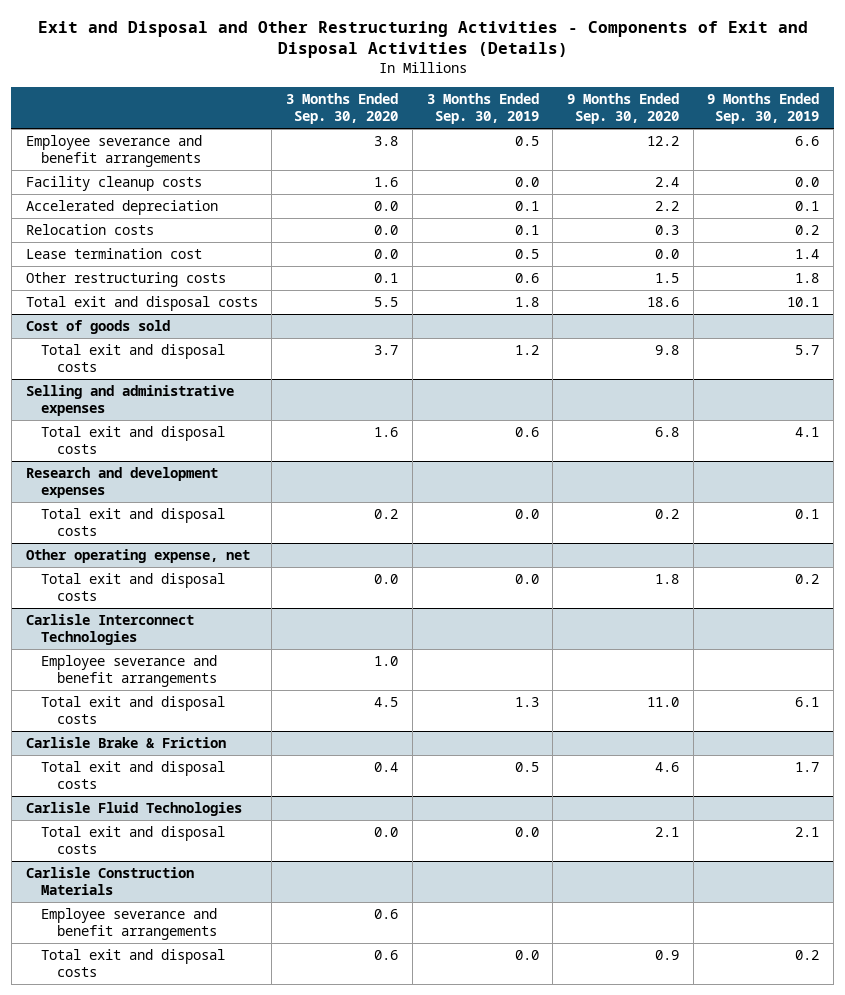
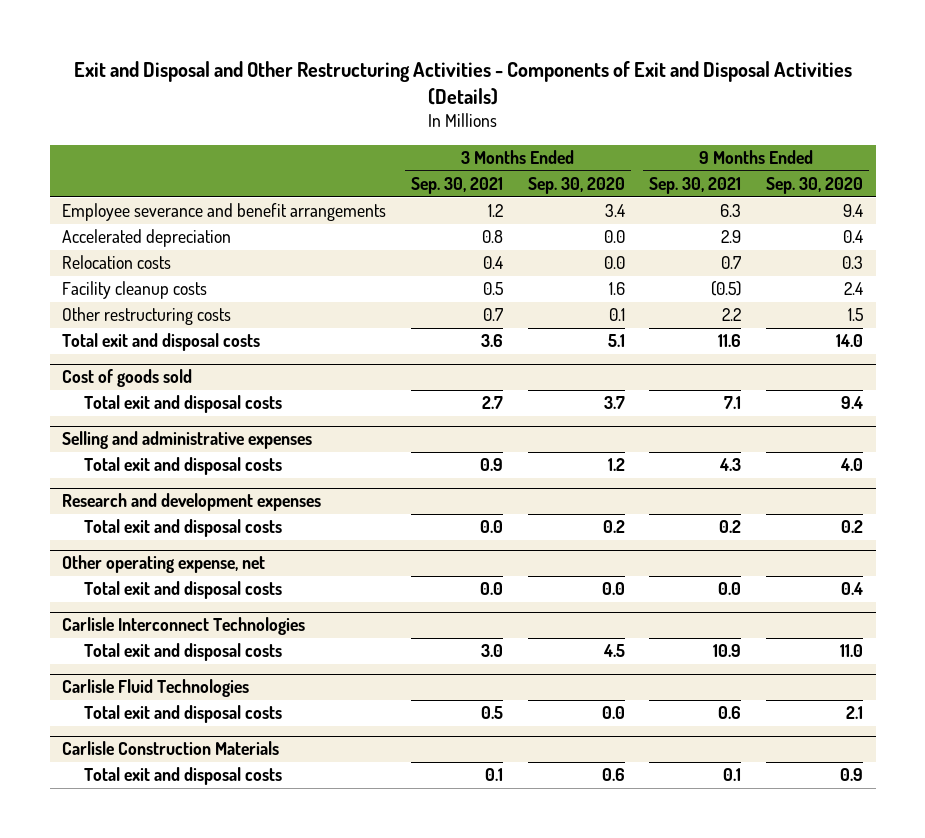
- | 3 Months Ended Sep. 30, 2020 | 3 Months Ended Sep. 30, 2019 | 9 Months Ended Sep. 30, 2020 | 9 Months Ended Sep. 30, 2019
+ | 3 Months Ended Sep. 30, 2021 | 3 Months Ended Sep. 30, 2020 | 9 Months Ended Sep. 30, 2021 | 9 Months Ended Sep. 30, 2020
- Employee severance and benefit arrangements | 3.8 | 0.5 | 12.2 | 6.6
- Accelerated depreciation | 0.0 | 0.1 | 2.2 | 0.1
+ Employee severance and benefit arrangements | 1.2 | 3.4 | 6.3 | 9.4
+ Accelerated depreciation | 0.8 | 0.0 | 2.9 | 0.4
- Lease termination cost | 0.0 | 0.5 | 0.0 | 1.4
moved down: Facility cleanup costs | 0.5 | 1.6 | (0.5) | 2.4
- Total exit and disposal costs | 5.5 | 1.8 | 18.6 | 10.1
+ Total exit and disposal costs | 3.6 | 5.1 | 11.6 | 14.0
@ Cost of goods sold
- Total exit and disposal costs | 3.7 | 1.2 | 9.8 | 5.7
+ Total exit and disposal costs | 2.7 | 3.7 | 7.1 | 9.4
@ Selling and administrative expenses
- Total exit and disposal costs | 1.6 | 0.6 | 6.8 | 4.1
+ Total exit and disposal costs | 0.9 | 1.2 | 4.3 | 4.0
@ Other operating expense, net
- Total exit and disposal costs | 0.0 | 0.0 | 1.8 | 0.2
+ Total exit and disposal costs | 0.0 | 0.0 | 0.0 | 0.4
@ Carlisle Interconnect Technologies
- Employee severance and benefit arrangements | 1.0 | | |
- Carlisle Brake & Friction
- Total exit and disposal costs | 0.4 | 0.5 | 4.6 | 1.7
@ Carlisle Construction Materials
- Employee severance and benefit arrangements | 0.6 | | |

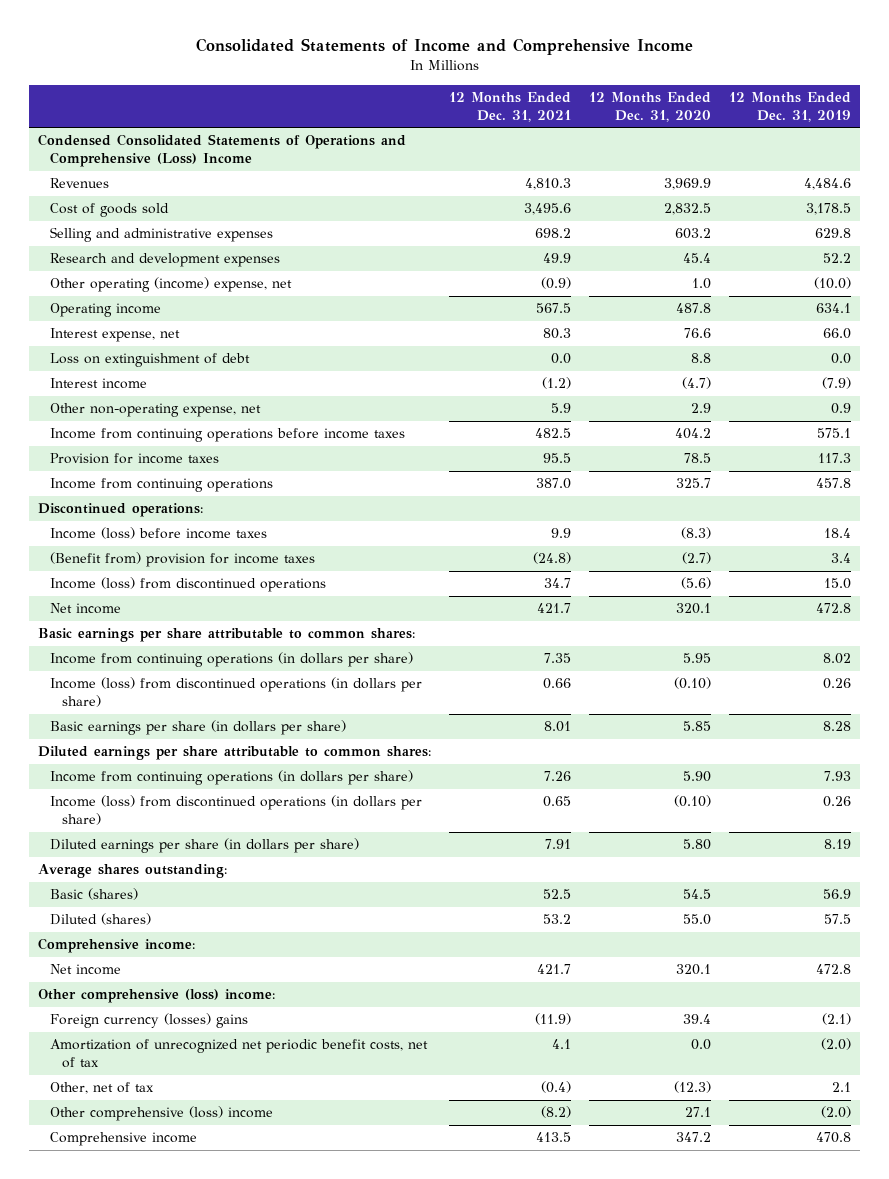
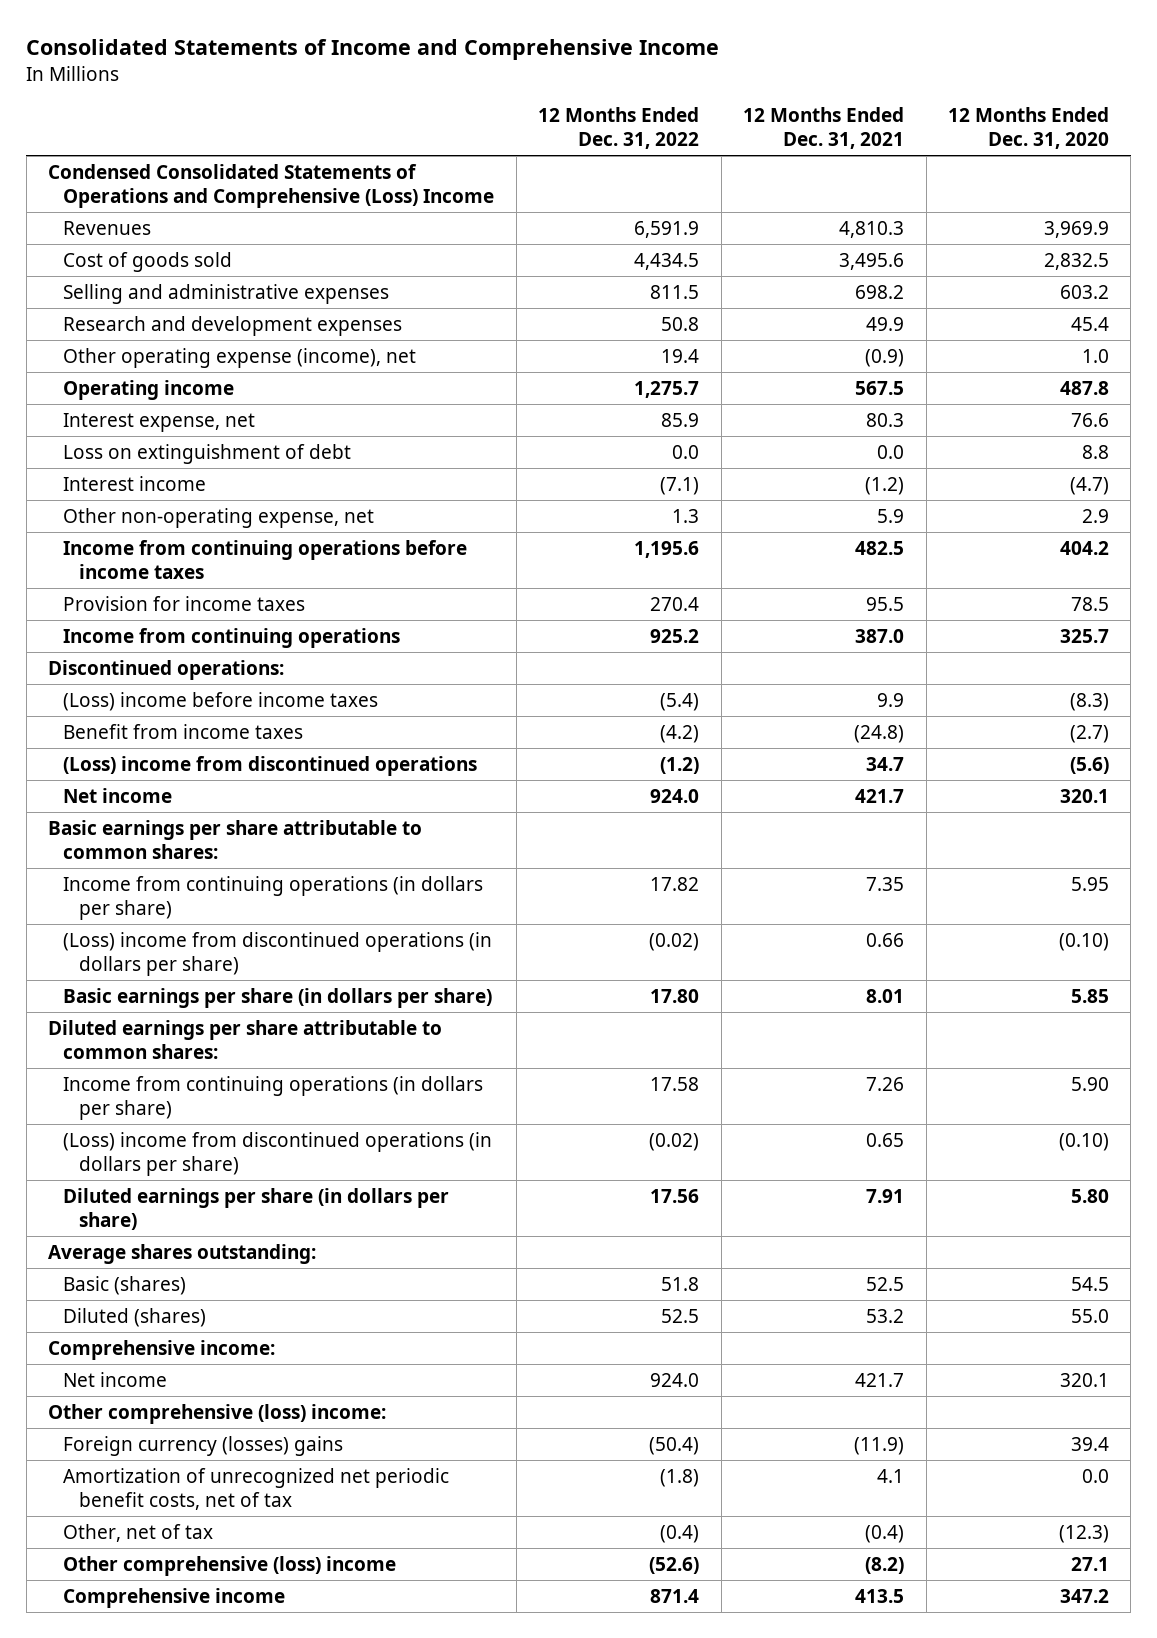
- | 12 Months Ended Dec. 31, 2021 | 12 Months Ended Dec. 31, 2020 | 12 Months Ended Dec. 31, 2019
+ | 12 Months Ended Dec. 31, 2022 | 12 Months Ended Dec. 31, 2021 | 12 Months Ended Dec. 31, 2020
- Other operating (income) expense, net | (0.9) | 1.0 | (10.0)
+ Other operating expense (income), net | 19.4 | (0.9) | 1.0
- Income (loss) before income taxes | 9.9 | (8.3) | 18.4
- (Benefit from) provision for income taxes | (24.8) | (2.7) | 3.4
- Income (loss) from discontinued operations | 34.7 | (5.6) | 15.0
+ (Loss) income before income taxes | (5.4) | 9.9 | (8.3)
+ Benefit from income taxes | (4.2) | (24.8) | (2.7)
+ (Loss) income from discontinued operations | (1.2) | 34.7 | (5.6)
- Income (loss) from discontinued operations (in dollars per share) | 0.66 | (0.10) | 0.26
+ (Loss) income from discontinued operations (in dollars per share) | (0.02) | 0.66 | (0.10)
- Income (loss) from discontinued operations (in dollars per share) | 0.65 | (0.10) | 0.26
+ (Loss) income from discontinued operations (in dollars per share) | (0.02) | 0.65 | (0.10)

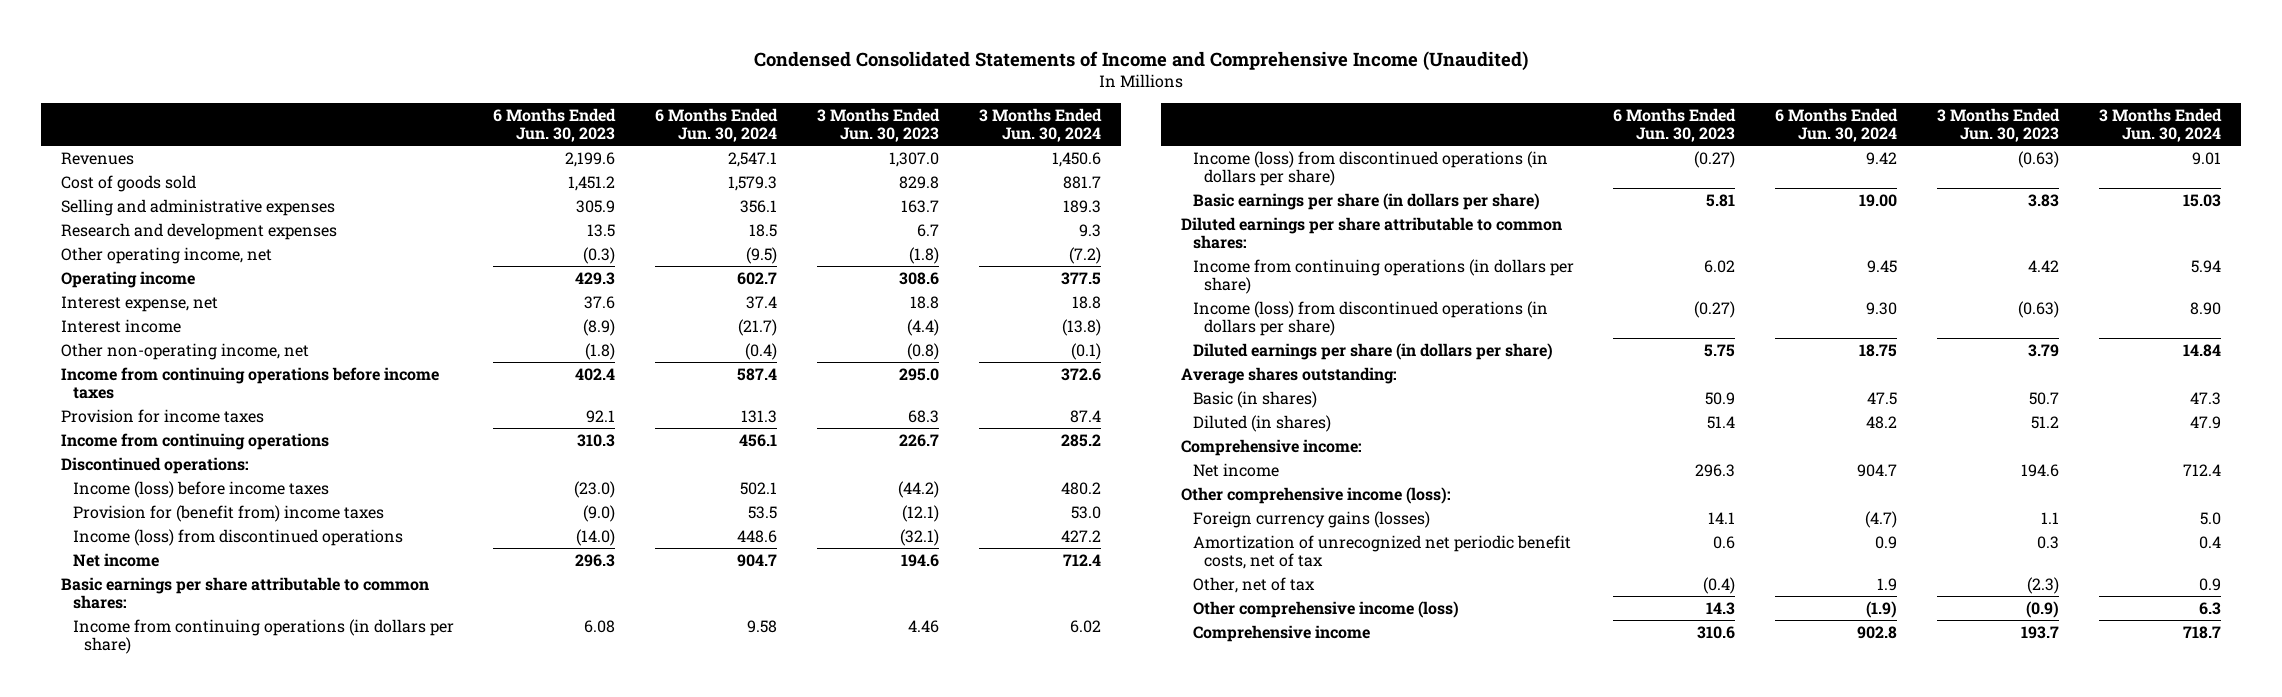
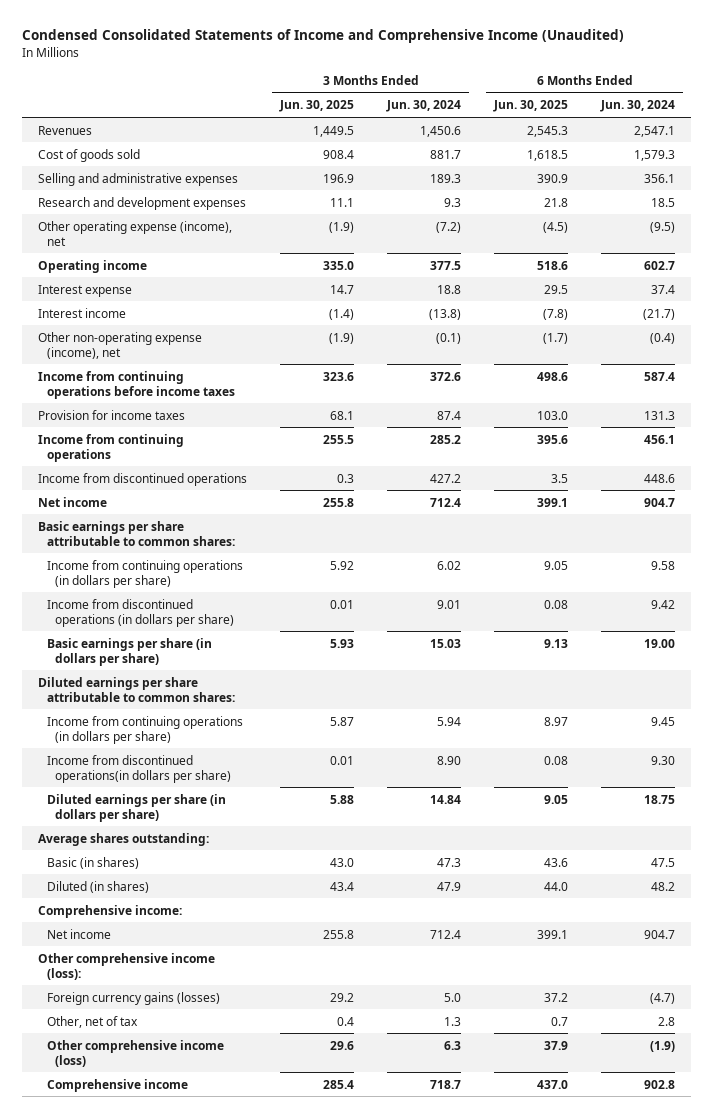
- | 6 Months Ended Jun. 30, 2023 | 6 Months Ended Jun. 30, 2024 | 3 Months Ended Jun. 30, 2023 | 3 Months Ended Jun. 30, 2024
+ | 3 Months Ended Jun. 30, 2025 | 3 Months Ended Jun. 30, 2024 | 6 Months Ended Jun. 30, 2025 | 6 Months Ended Jun. 30, 2024
- Other operating income, net | (0.3) | (9.5) | (1.8) | (7.2)
+ Other operating expense (income), net | (1.9) | (7.2) | (4.5) | (9.5)
- Interest expense, net | 37.6 | 37.4 | 18.8 | 18.8
+ Interest expense | 14.7 | 18.8 | 29.5 | 37.4
- Other non-operating income, net | (1.8) | (0.4) | (0.8) | (0.1)
+ Other non-operating expense (income), net | (1.9) | (0.1) | (1.7) | (0.4)
- Discontinued operations:
- Income (loss) before income taxes | (23.0) | 502.1 | (44.2) | 480.2
- Provision for (benefit from) income taxes | (9.0) | 53.5 | (12.1) | 53.0
- Income (loss) from discontinued operations | (14.0) | 448.6 | (32.1) | 427.2
+ Income from discontinued operations | 0.3 | 427.2 | 3.5 | 448.6
- Income (loss) from discontinued operations (in dollars per share) | (0.27) | 9.42 | (0.63) | 9.01
+ Income from discontinued operations (in dollars per share) | 0.01 | 9.01 | 0.08 | 9.42
- Income (loss) from discontinued operations (in dollars per share) | (0.27) | 9.30 | (0.63) | 8.90
+ Income from discontinued operations(in dollars per share) | 0.01 | 8.90 | 0.08 | 9.30
- Amortization of unrecognized net periodic benefit costs, net of tax | 0.6 | 0.9 | 0.3 | 0.4
- Other, net of tax | (0.4) | 1.9 | (2.3) | 0.9
+ Other, net of tax | 0.4 | 1.3 | 0.7 | 2.8

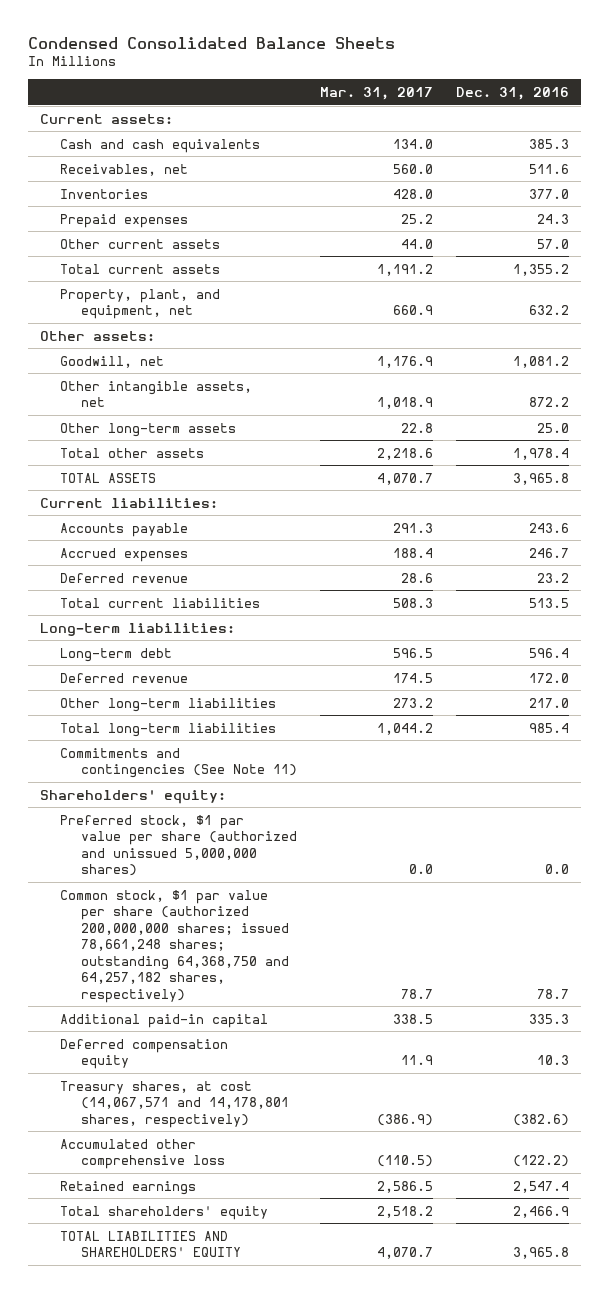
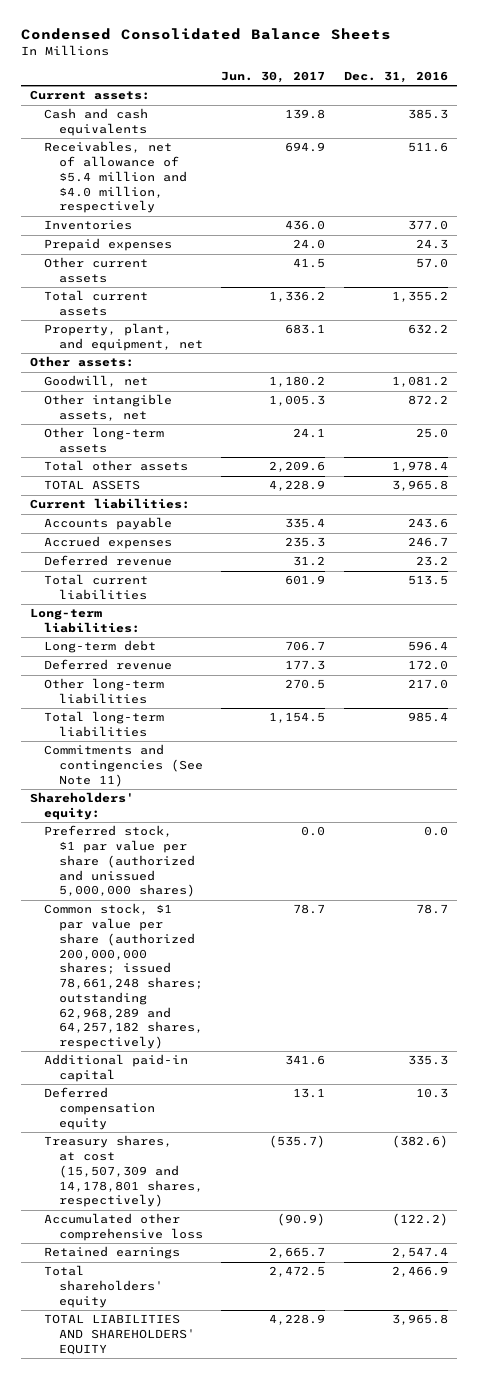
- | Mar. 31, 2017 | Dec. 31, 2016
+ | Jun. 30, 2017 | Dec. 31, 2016
- Receivables, net | 560.0 | 511.6
+ Receivables, net of allowance of $5.4 million and $4.0 million, respectively | 694.9 | 511.6
- Common stock, $1 par value per share (authorized 200,000,000 shares; issued 78,661,248 shares; outstanding 64,368,750 and 64,257,182 shares, respectively) | 78.7 | 78.7
+ Common stock, $1 par value per share (authorized 200,000,000 shares; issued 78,661,248 shares; outstanding 62,968,289 and 64,257,182 shares, respectively) | 78.7 | 78.7
- Treasury shares, at cost (14,067,571 and 14,178,801 shares, respectively) | (386.9) | (382.6)
+ Treasury shares, at cost (15,507,309 and 14,178,801 shares, respectively) | (535.7) | (382.6)

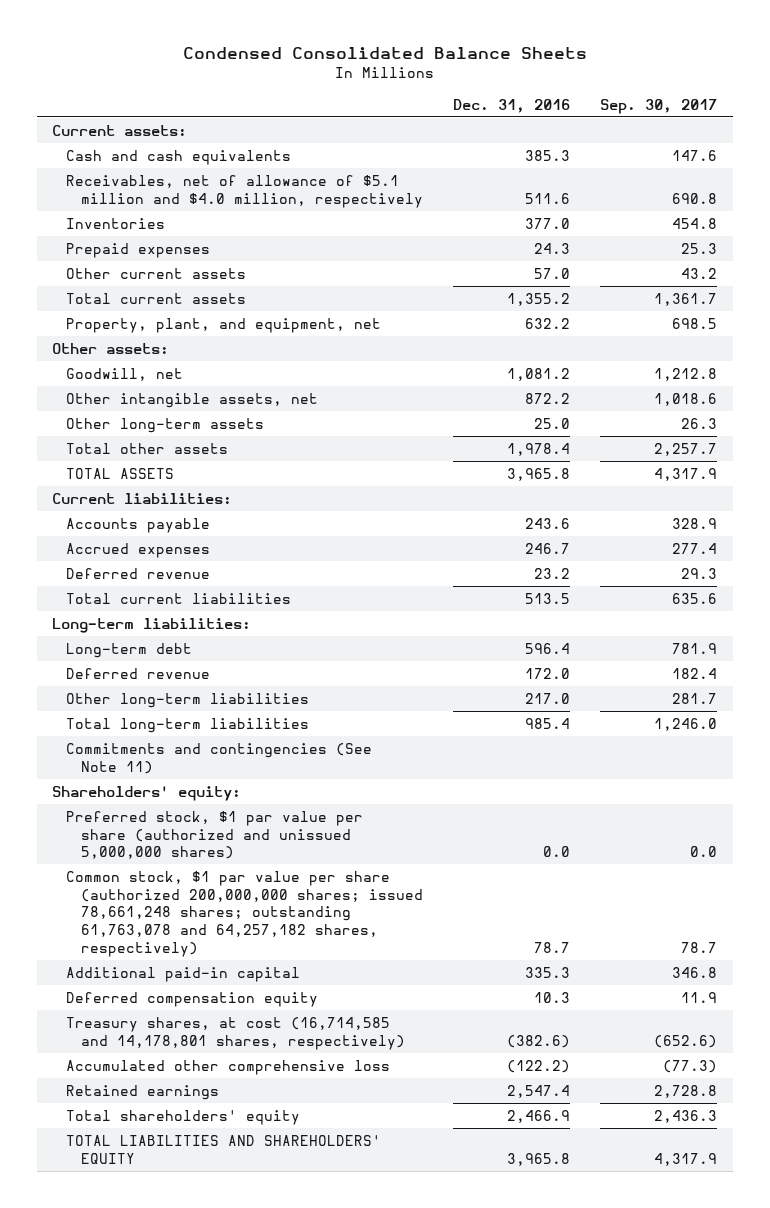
- | Jun. 30, 2017 | Dec. 31, 2016
+ | Dec. 31, 2016 | Sep. 30, 2017
- Receivables, net of allowance of $5.4 million and $4.0 million, respectively | 694.9 | 511.6
+ Receivables, net of allowance of $5.1 million and $4.0 million, respectively | 511.6 | 690.8
- Common stock, $1 par value per share (authorized 200,000,000 shares; issued 78,661,248 shares; outstanding 62,968,289 and 64,257,182 shares, respectively) | 78.7 | 78.7
+ Common stock, $1 par value per share (authorized 200,000,000 shares; issued 78,661,248 shares; outstanding 61,763,078 and 64,257,182 shares, respectively) | 78.7 | 78.7
- Treasury shares, at cost (15,507,309 and 14,178,801 shares, respectively) | (535.7) | (382.6)
+ Treasury shares, at cost (16,714,585 and 14,178,801 shares, respectively) | (382.6) | (652.6)

